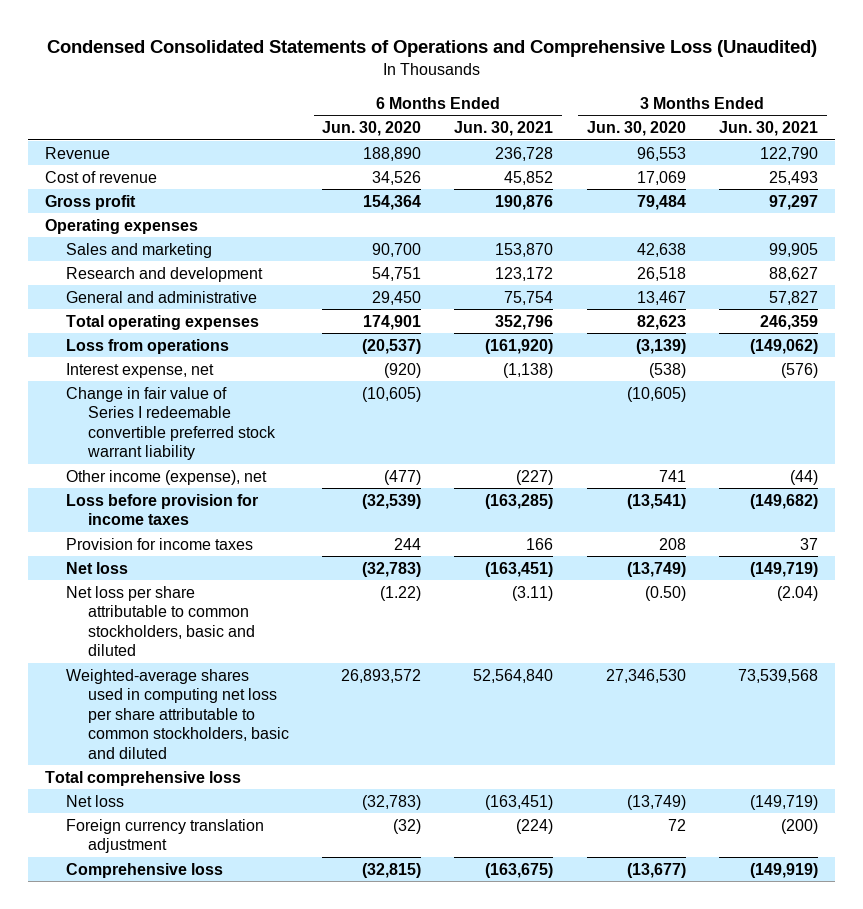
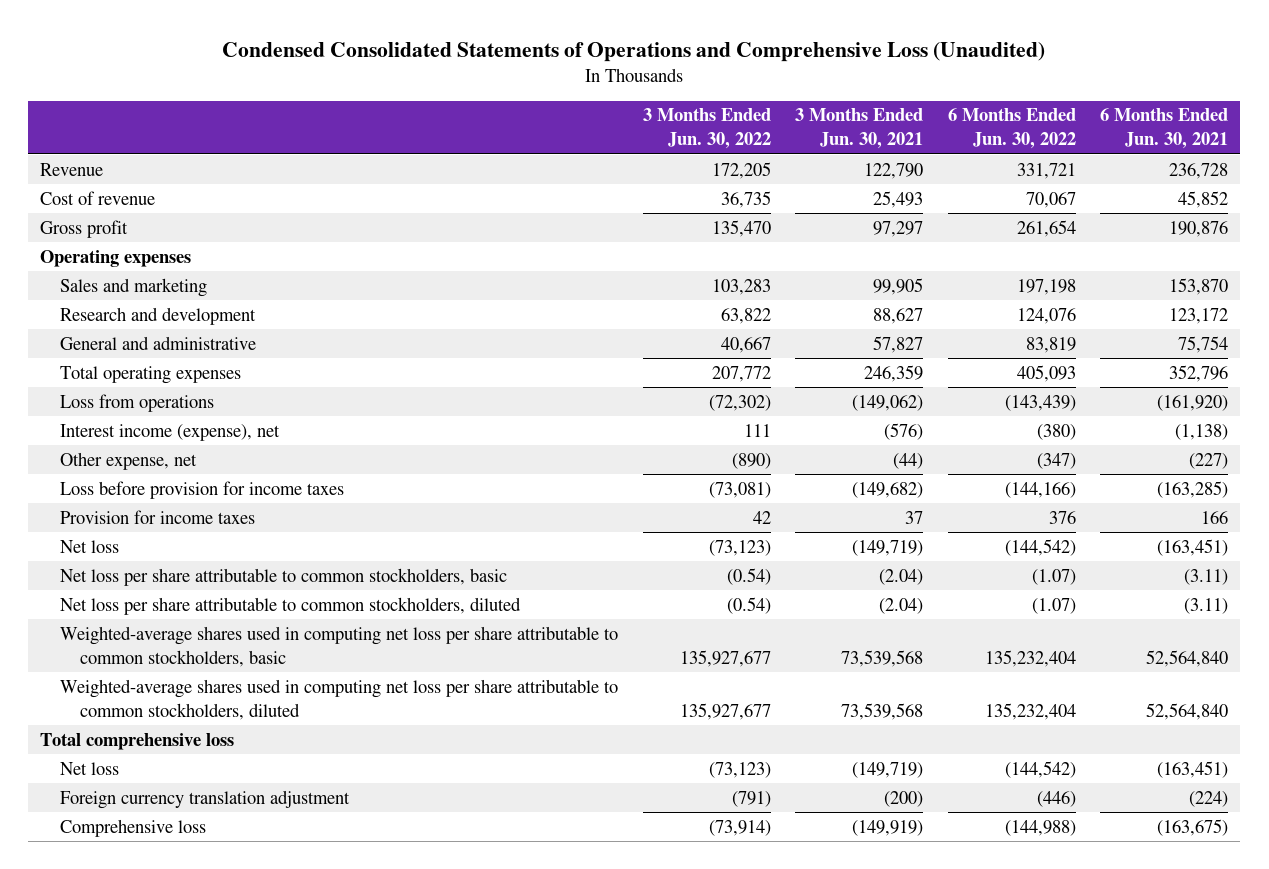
- | 6 Months Ended Jun. 30, 2020 | 6 Months Ended Jun. 30, 2021 | 3 Months Ended Jun. 30, 2020 | 3 Months Ended Jun. 30, 2021
+ | 3 Months Ended Jun. 30, 2022 | 3 Months Ended Jun. 30, 2021 | 6 Months Ended Jun. 30, 2022 | 6 Months Ended Jun. 30, 2021
- Interest expense, net | (920) | (1,138) | (538) | (576)
- Change in fair value of Series I redeemable convertible preferred stock warrant liability | (10,605) | | (10,605) |
- Other income (expense), net | (477) | (227) | 741 | (44)
+ Interest income (expense), net | 111 | (576) | (380) | (1,138)
+ Other expense, net | (890) | (44) | (347) | (227)
- Net loss per share attributable to common stockholders, basic and diluted | (1.22) | (3.11) | (0.50) | (2.04)
- Weighted-average shares used in computing net loss per share attributable to common stockholders, basic and diluted | 26,893,572 | 52,564,840 | 27,346,530 | 73,539,568
+ Net loss per share attributable to common stockholders, basic | (0.54) | (2.04) | (1.07) | (3.11)
+ Net loss per share attributable to common stockholders, diluted | (0.54) | (2.04) | (1.07) | (3.11)
+ Weighted-average shares used in computing net loss per share attributable to common stockholders, basic | 135,927,677 | 73,539,568 | 135,232,404 | 52,564,840
+ Weighted-average shares used in computing net loss per share attributable to common stockholders, diluted | 135,927,677 | 73,539,568 | 135,232,404 | 52,564,840

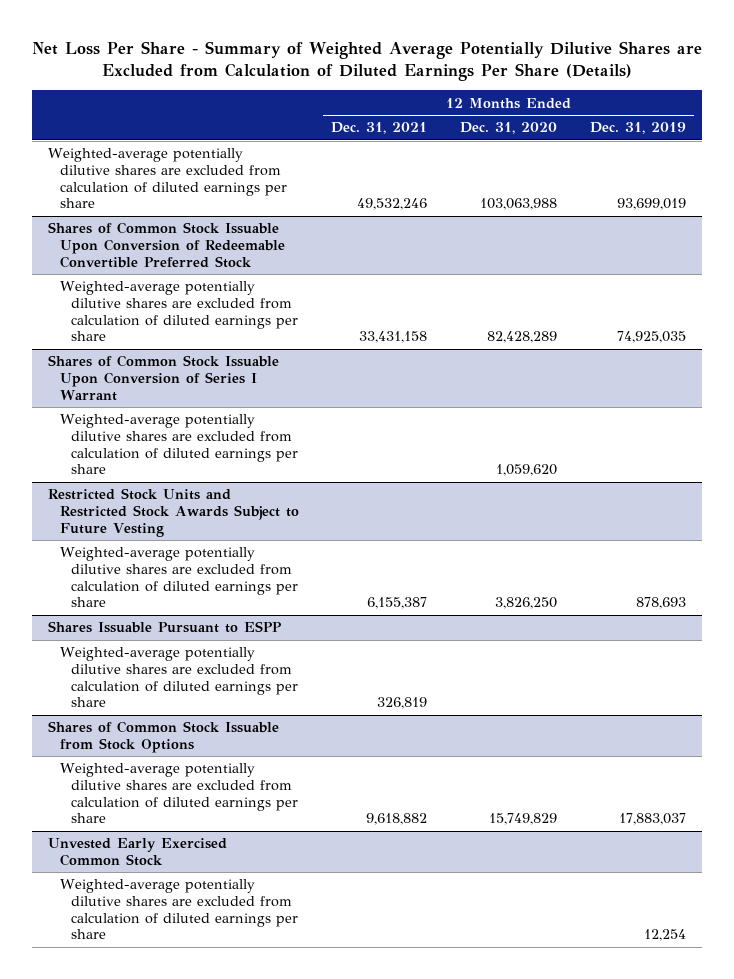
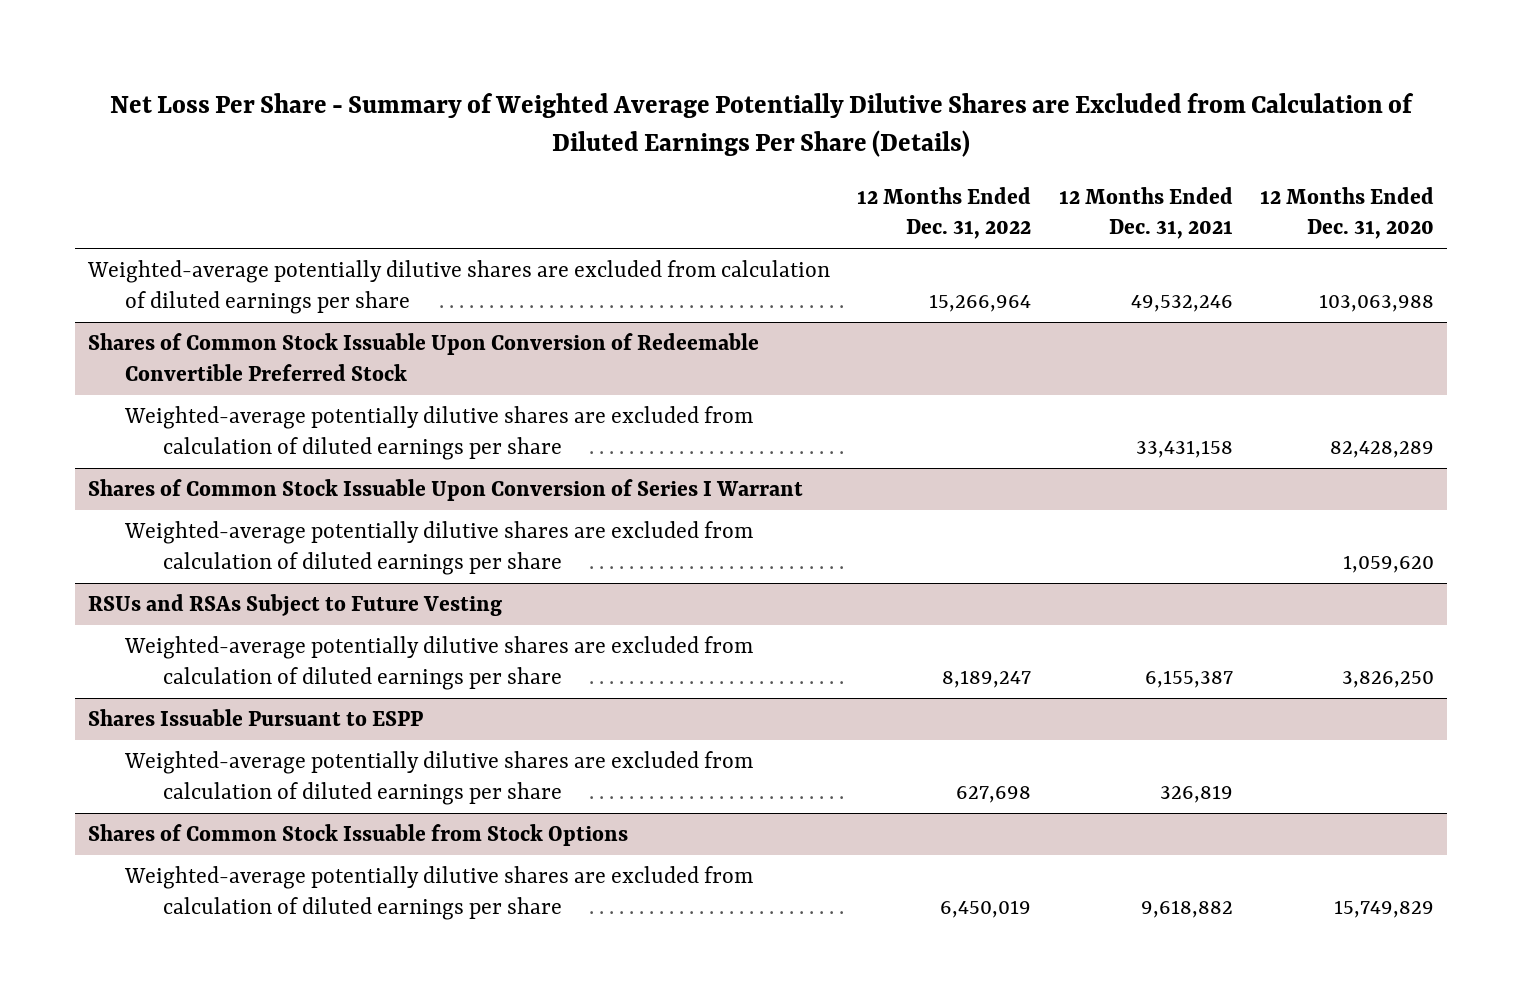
- | 12 Months Ended Dec. 31, 2021 | 12 Months Ended Dec. 31, 2020 | 12 Months Ended Dec. 31, 2019
+ | 12 Months Ended Dec. 31, 2022 | 12 Months Ended Dec. 31, 2021 | 12 Months Ended Dec. 31, 2020
- Restricted Stock Units and Restricted Stock Awards Subject to Future Vesting
+ RSUs and RSAs Subject to Future Vesting
- Unvested Early Exercised Common Stock
- Weighted-average potentially dilutive shares are excluded from calculation of diluted earnings per share | | | 12,254

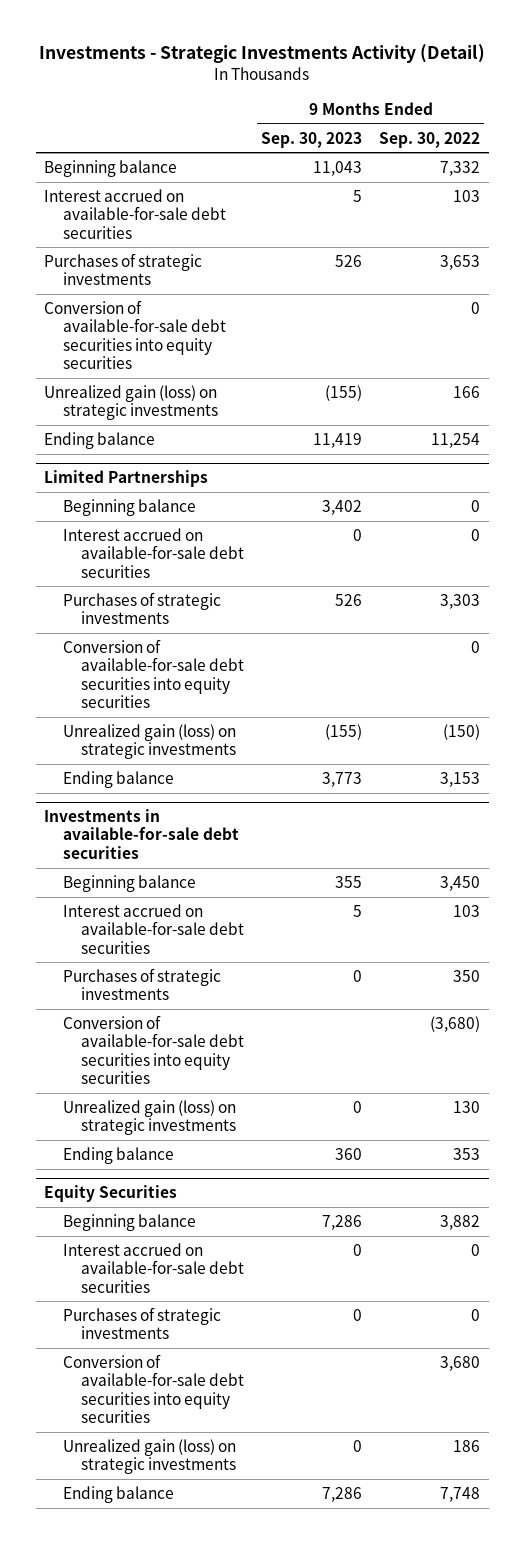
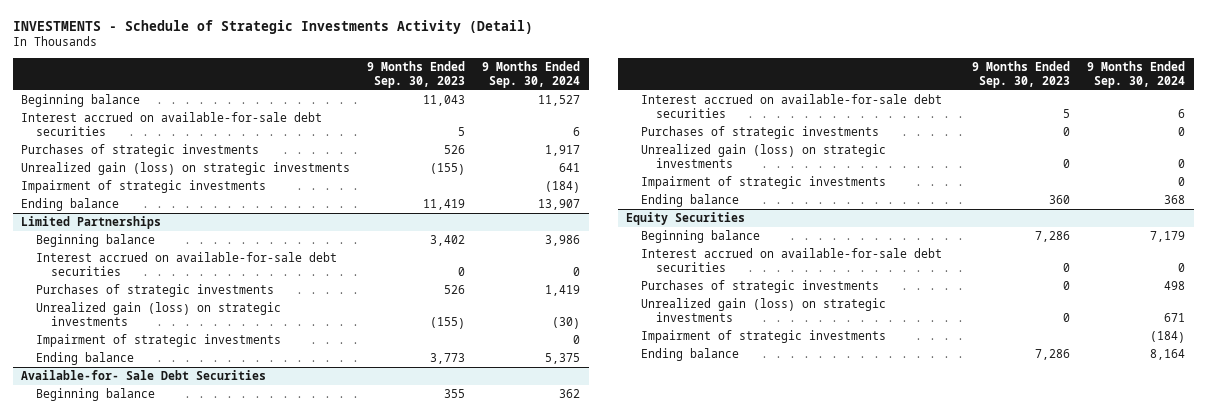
- Investments - Strategic Investments Activity (Detail)
+ INVESTMENTS - Schedule of Strategic Investments Activity (Detail)
- | 9 Months Ended Sep. 30, 2023 | 9 Months Ended Sep. 30, 2022
+ | 9 Months Ended Sep. 30, 2023 | 9 Months Ended Sep. 30, 2024
- Conversion of available-for-sale debt securities into equity securities | | 0
+ Impairment of strategic investments | | (184)
@ Limited Partnerships
- Conversion of available-for-sale debt securities into equity securities | | 0
+ Impairment of strategic investments | | 0
- Investments in available-for-sale debt securities
+ Available-for- Sale Debt Securities
- Conversion of available-for-sale debt securities into equity securities | | (3,680)
+ Impairment of strategic investments | | 0
@ Equity Securities
- Conversion of available-for-sale debt securities into equity securities | | 3,680
+ Impairment of strategic investments | | (184)

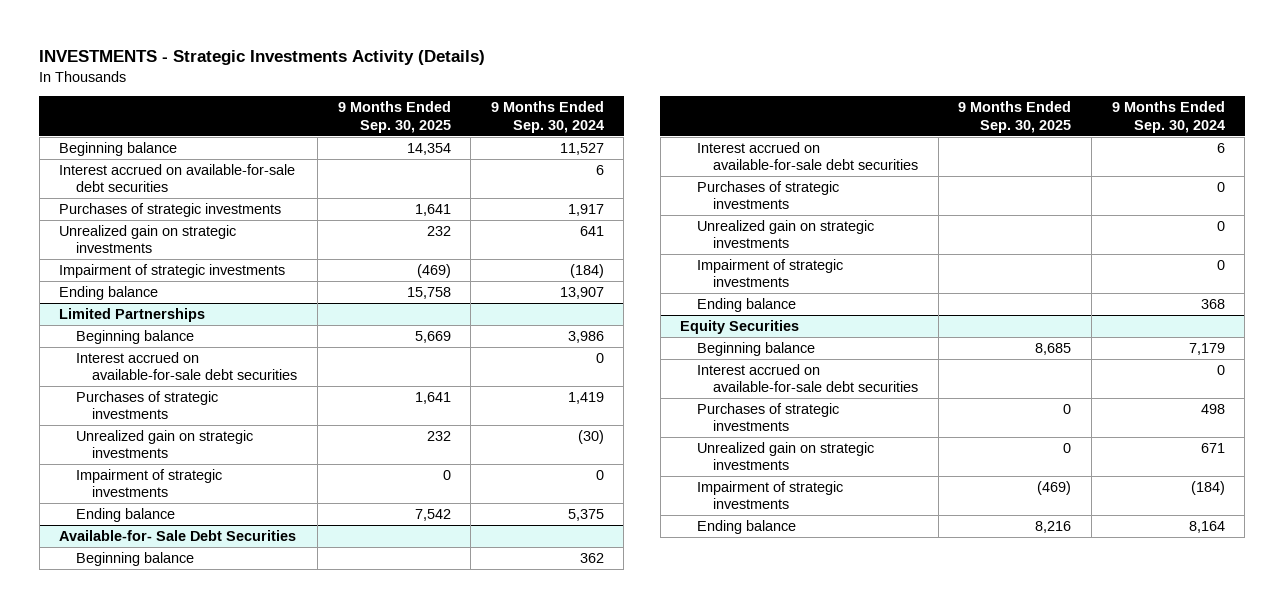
- INVESTMENTS - Schedule of Strategic Investments Activity (Detail)
+ INVESTMENTS - Strategic Investments Activity (Details)
- | 9 Months Ended Sep. 30, 2023 | 9 Months Ended Sep. 30, 2024
+ | 9 Months Ended Sep. 30, 2025 | 9 Months Ended Sep. 30, 2024
- Unrealized gain (loss) on strategic investments | (155) | 641
+ Unrealized gain on strategic investments | 232 | 641
@ Limited Partnerships
- Unrealized gain (loss) on strategic investments | (155) | (30)
+ Unrealized gain on strategic investments | 232 | (30)
@ Available-for- Sale Debt Securities
- Unrealized gain (loss) on strategic investments | 0 | 0
+ Unrealized gain on strategic investments | | 0
@ Equity Securities
- Unrealized gain (loss) on strategic investments | 0 | 671
+ Unrealized gain on strategic investments | 0 | 671

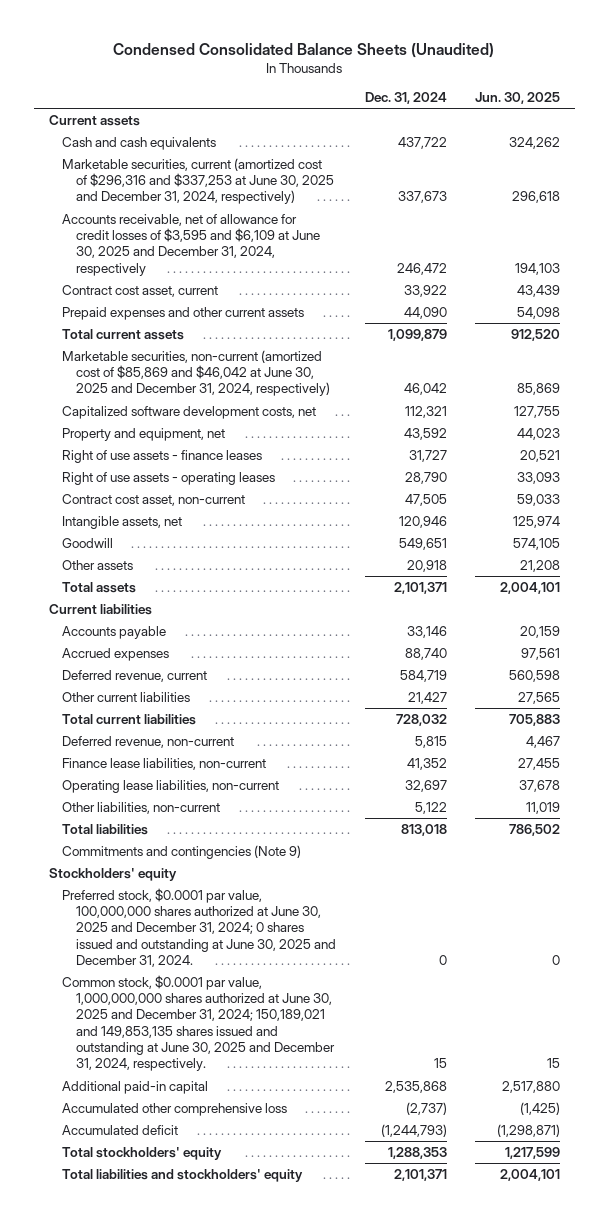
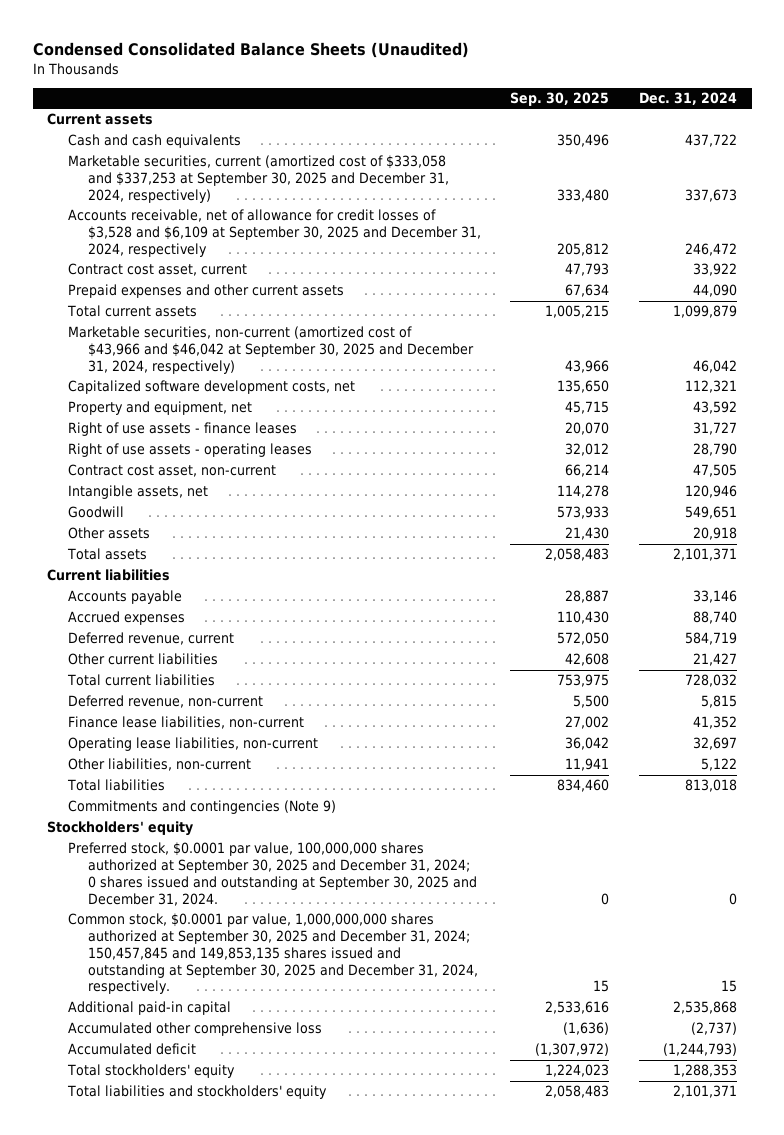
- | Dec. 31, 2024 | Jun. 30, 2025
+ | Sep. 30, 2025 | Dec. 31, 2024
- Marketable securities, current (amortized cost of $296,316 and $337,253 at June 30, 2025 and December 31, 2024, respectively) | 337,673 | 296,618
- Accounts receivable, net of allowance for credit losses of $3,595 and $6,109 at June 30, 2025 and December 31, 2024, respectively | 246,472 | 194,103
+ Marketable securities, current (amortized cost of $333,058 and $337,253 at September 30, 2025 and December 31, 2024, respectively) | 333,480 | 337,673
+ Accounts receivable, net of allowance for credit losses of $3,528 and $6,109 at September 30, 2025 and December 31, 2024, respectively | 205,812 | 246,472
- Marketable securities, non-current (amortized cost of $85,869 and $46,042 at June 30, 2025 and December 31, 2024, respectively) | 46,042 | 85,869
+ Marketable securities, non-current (amortized cost of $43,966 and $46,042 at September 30, 2025 and December 31, 2024, respectively) | 43,966 | 46,042
- Preferred stock, $0.0001 par value, 100,000,000 shares authorized at June 30, 2025 and December 31, 2024; 0 shares issued and outstanding at June 30, 2025 and December 31, 2024. | 0 | 0
- Common stock, $0.0001 par value, 1,000,000,000 shares authorized at June 30, 2025 and December 31, 2024; 150,189,021 and 149,853,135 shares issued and outstanding at June 30, 2025 and December 31, 2024, respectively. | 15 | 15
+ Preferred stock, $0.0001 par value, 100,000,000 shares authorized at September 30, 2025 and December 31, 2024; 0 shares issued and outstanding at September 30, 2025 and December 31, 2024. | 0 | 0
+ Common stock, $0.0001 par value, 1,000,000,000 shares authorized at September 30, 2025 and December 31, 2024; 150,457,845 and 149,853,135 shares issued and outstanding at September 30, 2025 and December 31, 2024, respectively. | 15 | 15

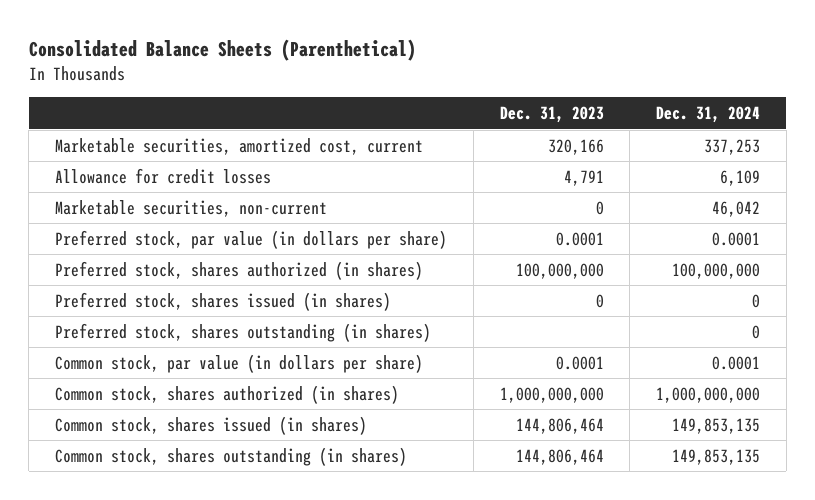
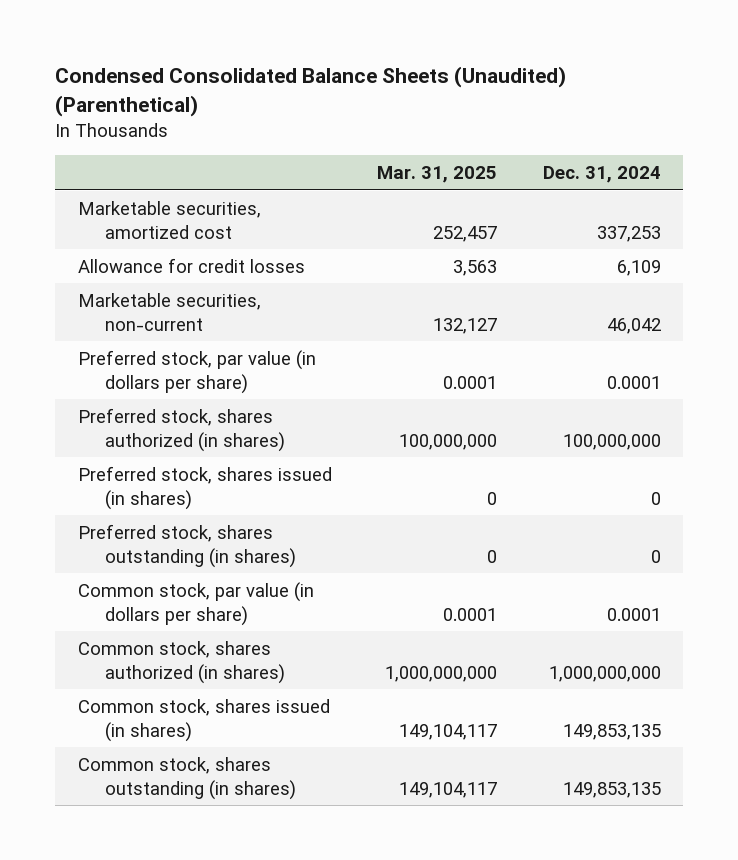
- Consolidated Balance Sheets (Parenthetical)
+ Condensed Consolidated Balance Sheets (Unaudited) (Parenthetical)
- | Dec. 31, 2023 | Dec. 31, 2024
+ | Mar. 31, 2025 | Dec. 31, 2024
- Marketable securities, amortized cost, current | 320,166 | 337,253
+ Marketable securities, amortized cost | 252,457 | 337,253

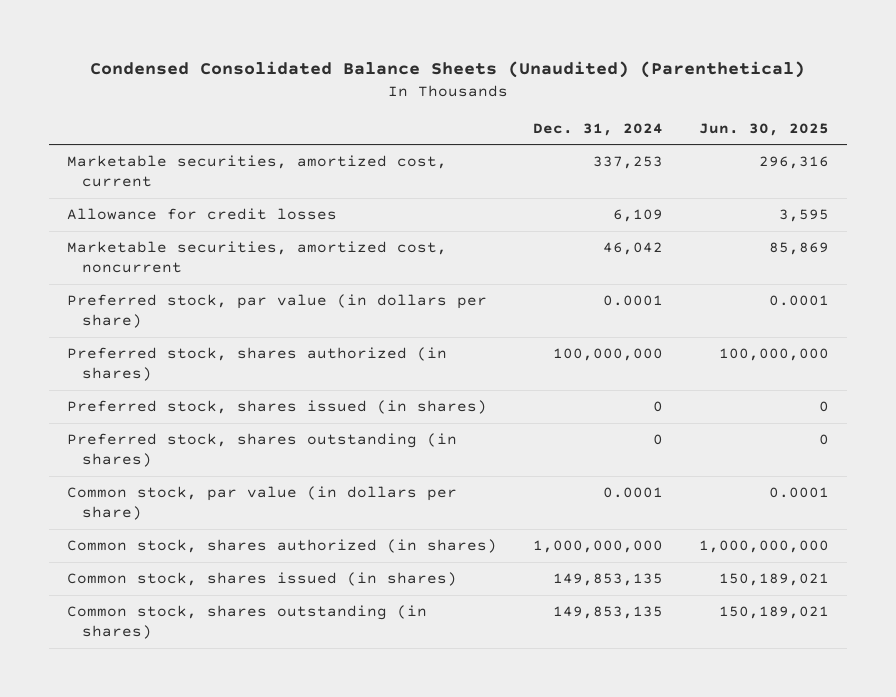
- | Mar. 31, 2025 | Dec. 31, 2024
+ | Dec. 31, 2024 | Jun. 30, 2025
- Marketable securities, amortized cost | 252,457 | 337,253
+ Marketable securities, amortized cost, current | 337,253 | 296,316
- Marketable securities, non-current | 132,127 | 46,042
+ Marketable securities, amortized cost, noncurrent | 46,042 | 85,869

